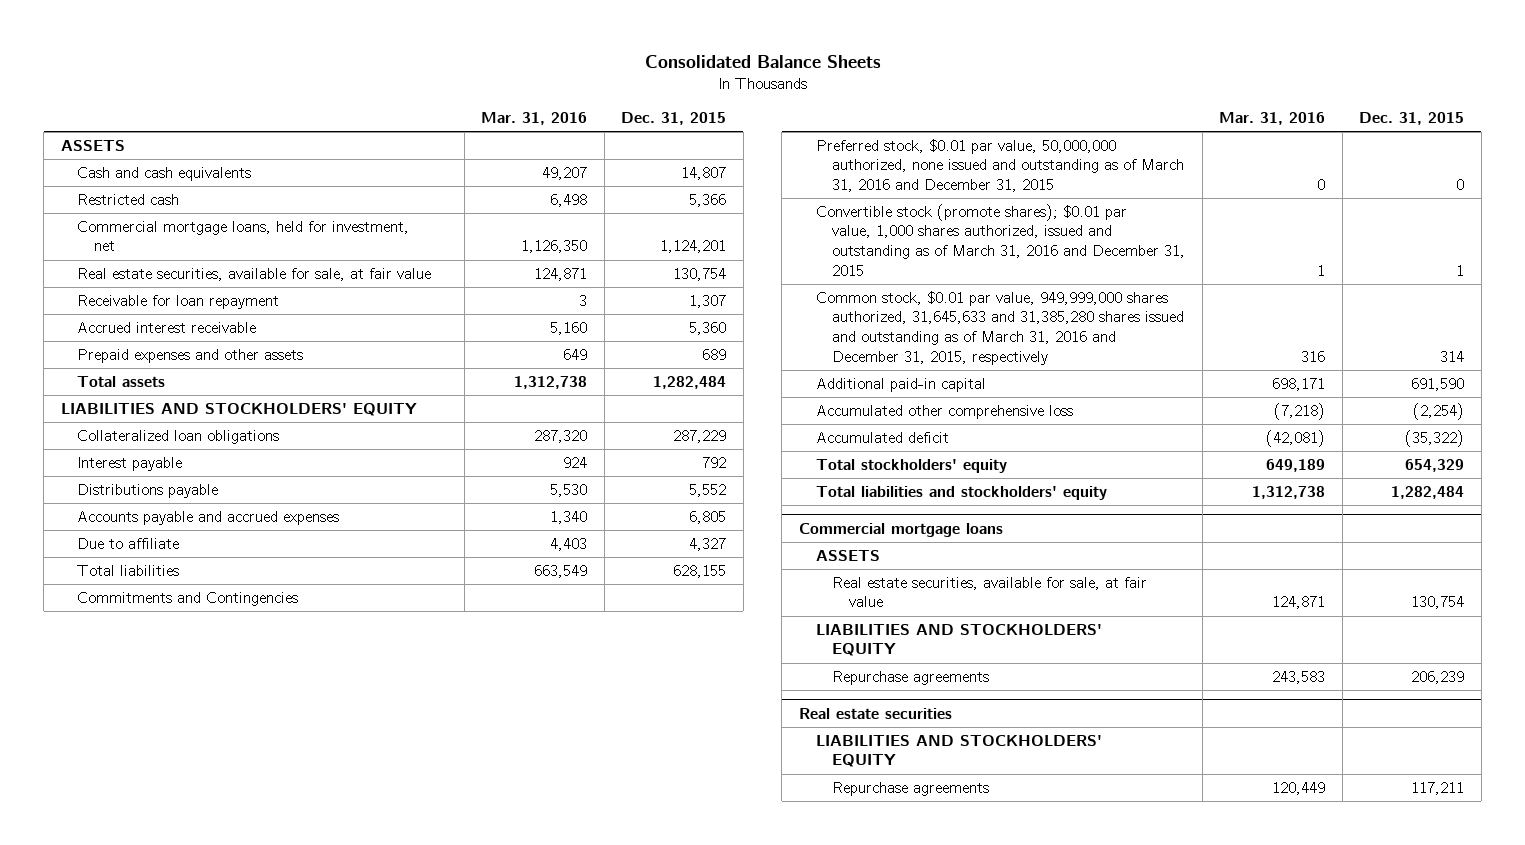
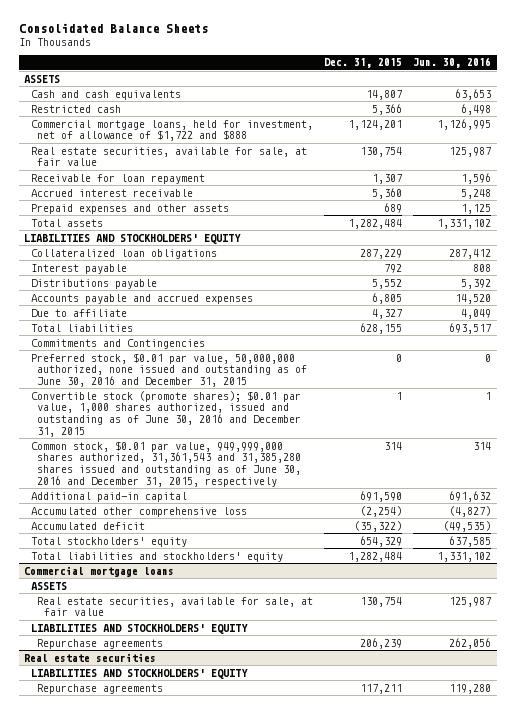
- | Mar. 31, 2016 | Dec. 31, 2015
+ | Dec. 31, 2015 | Jun. 30, 2016
- Commercial mortgage loans, held for investment, net | 1,126,350 | 1,124,201
+ Commercial mortgage loans, held for investment, net of allowance of $1,722 and $888 | 1,124,201 | 1,126,995
- Preferred stock, $0.01 par value, 50,000,000 authorized, none issued and outstanding as of March 31, 2016 and December 31, 2015 | 0 | 0
- Convertible stock (promote shares); $0.01 par value, 1,000 shares authorized, issued and outstanding as of March 31, 2016 and December 31, 2015 | 1 | 1
- Common stock, $0.01 par value, 949,999,000 shares authorized, 31,645,633 and 31,385,280 shares issued and outstanding as of March 31, 2016 and December 31, 2015, respectively | 316 | 314
+ Preferred stock, $0.01 par value, 50,000,000 authorized, none issued and outstanding as of June 30, 2016 and December 31, 2015 | 0 | 0
+ Convertible stock (promote shares); $0.01 par value, 1,000 shares authorized, issued and outstanding as of June 30, 2016 and December 31, 2015 | 1 | 1
+ Common stock, $0.01 par value, 949,999,000 shares authorized, 31,361,543 and 31,385,280 shares issued and outstanding as of June 30, 2016 and December 31, 2015, respectively | 314 | 314

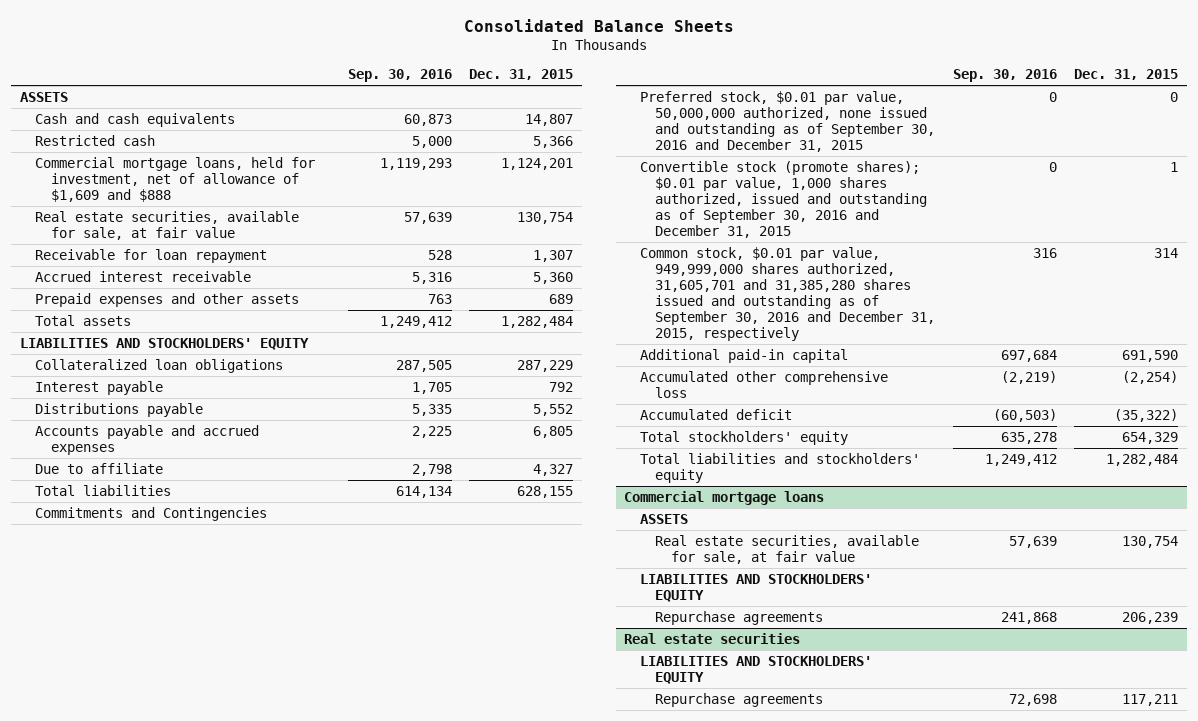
- | Dec. 31, 2015 | Jun. 30, 2016
+ | Sep. 30, 2016 | Dec. 31, 2015
- Commercial mortgage loans, held for investment, net of allowance of $1,722 and $888 | 1,124,201 | 1,126,995
+ Commercial mortgage loans, held for investment, net of allowance of $1,609 and $888 | 1,119,293 | 1,124,201
- Preferred stock, $0.01 par value, 50,000,000 authorized, none issued and outstanding as of June 30, 2016 and December 31, 2015 | 0 | 0
- Convertible stock (promote shares); $0.01 par value, 1,000 shares authorized, issued and outstanding as of June 30, 2016 and December 31, 2015 | 1 | 1
- Common stock, $0.01 par value, 949,999,000 shares authorized, 31,361,543 and 31,385,280 shares issued and outstanding as of June 30, 2016 and December 31, 2015, respectively | 314 | 314
+ Preferred stock, $0.01 par value, 50,000,000 authorized, none issued and outstanding as of September 30, 2016 and December 31, 2015 | 0 | 0
+ Convertible stock (promote shares); $0.01 par value, 1,000 shares authorized, issued and outstanding as of September 30, 2016 and December 31, 2015 | 0 | 1
+ Common stock, $0.01 par value, 949,999,000 shares authorized, 31,605,701 and 31,385,280 shares issued and outstanding as of September 30, 2016 and December 31, 2015, respectively | 316 | 314

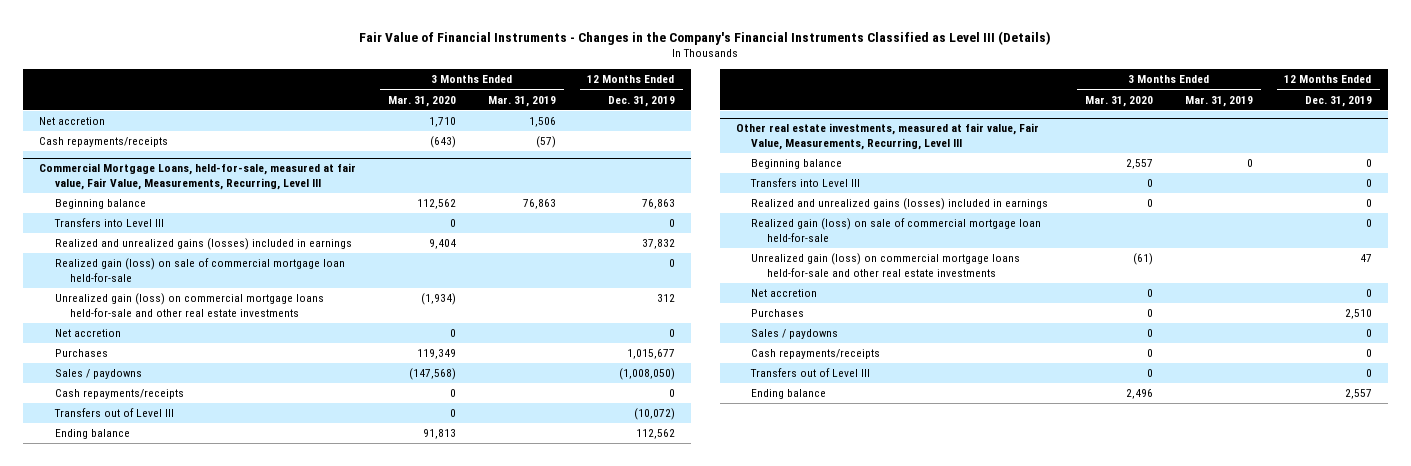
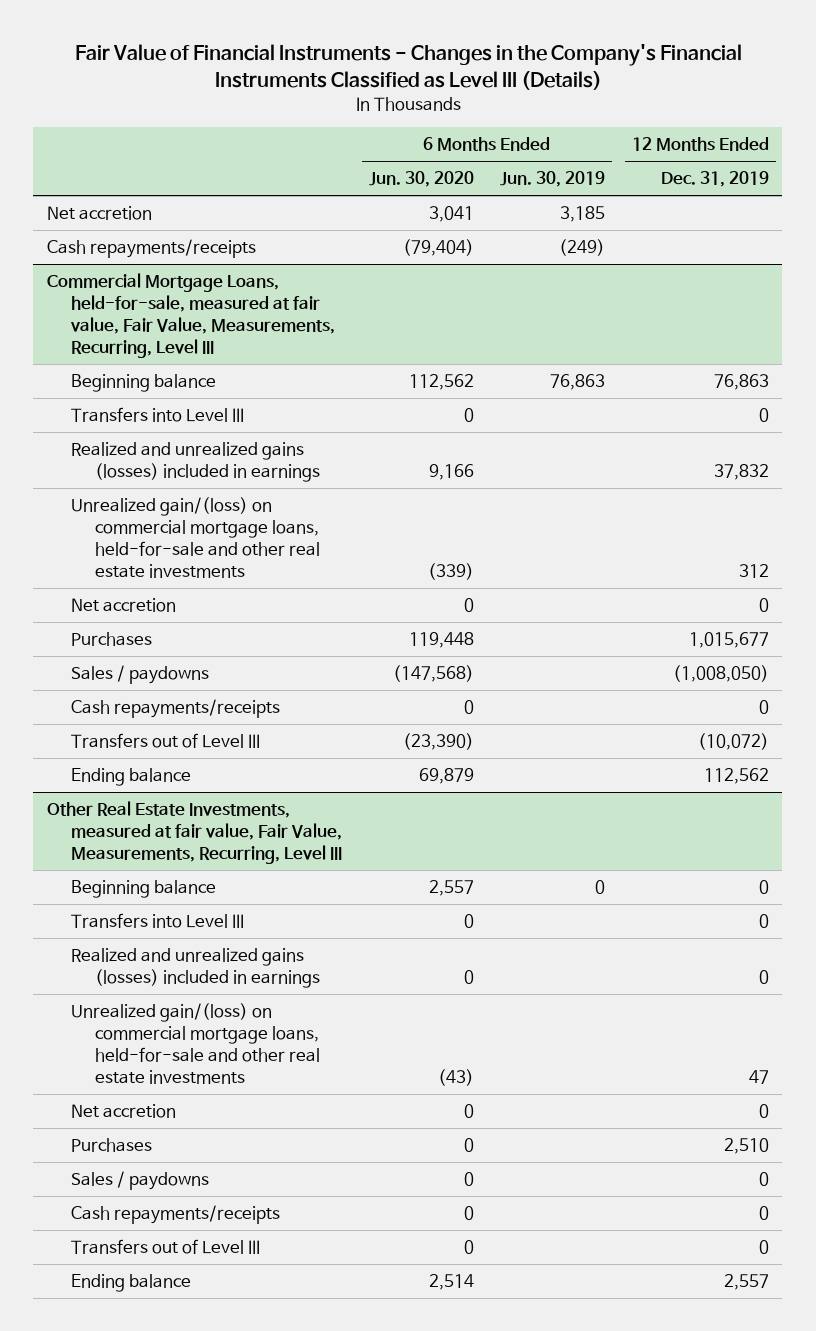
- | 3 Months Ended Mar. 31, 2020 | 3 Months Ended Mar. 31, 2019 | 12 Months Ended Dec. 31, 2019
+ | 6 Months Ended Jun. 30, 2020 | 6 Months Ended Jun. 30, 2019 | 12 Months Ended Dec. 31, 2019
@ Commercial Mortgage Loans, held-for-sale, measured at fair value, Fair Value, Measurements, Recurring, Level III
- Realized gain (loss) on sale of commercial mortgage loan held-for-sale | | | 0
- Unrealized gain (loss) on commercial mortgage loans held-for-sale and other real estate investments | (1,934) | | 312
+ Unrealized gain/(loss) on commercial mortgage loans, held-for-sale and other real estate investments | (339) | | 312
- Other real estate investments, measured at fair value, Fair Value, Measurements, Recurring, Level III
+ Other Real Estate Investments, measured at fair value, Fair Value, Measurements, Recurring, Level III
- Realized gain (loss) on sale of commercial mortgage loan held-for-sale | | | 0
- Unrealized gain (loss) on commercial mortgage loans held-for-sale and other real estate investments | (61) | | 47
+ Unrealized gain/(loss) on commercial mortgage loans, held-for-sale and other real estate investments | (43) | | 47

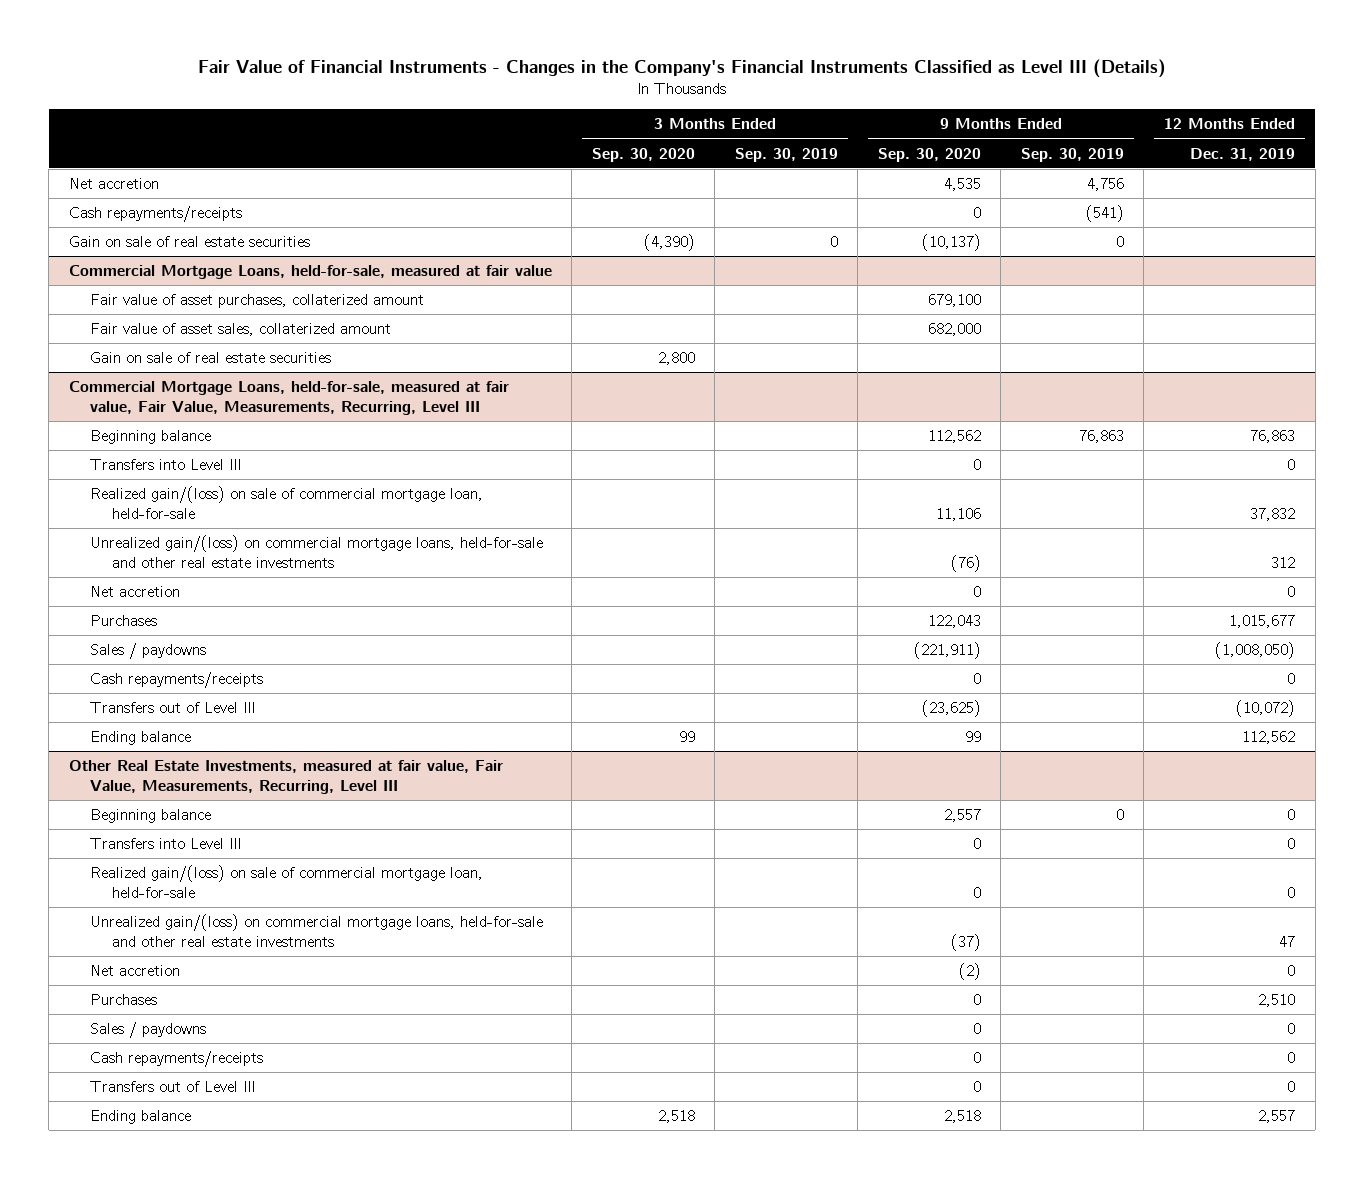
- | 6 Months Ended Jun. 30, 2020 | 6 Months Ended Jun. 30, 2019 | 12 Months Ended Dec. 31, 2019
+ | 3 Months Ended Sep. 30, 2020 | 3 Months Ended Sep. 30, 2019 | 9 Months Ended Sep. 30, 2020 | 9 Months Ended Sep. 30, 2019 | 12 Months Ended Dec. 31, 2019
+ Gain on sale of real estate securities | (4,390) | 0 | (10,137) | 0 |
+ Commercial Mortgage Loans, held-for-sale, measured at fair value
+ Fair value of asset purchases, collaterized amount | | | 679,100 | |
+ Fair value of asset sales, collaterized amount | | | 682,000 | |
+ Gain on sale of real estate securities | 2,800 | | | |
@ Commercial Mortgage Loans, held-for-sale, measured at fair value, Fair Value, Measurements, Recurring, Level III
- Realized and unrealized gains (losses) included in earnings | 9,166 | | 37,832
+ Realized gain/(loss) on sale of commercial mortgage loan, held-for-sale | | | 11,106 | | 37,832
@ Other Real Estate Investments, measured at fair value, Fair Value, Measurements, Recurring, Level III
- Realized and unrealized gains (losses) included in earnings | 0 | | 0
+ Realized gain/(loss) on sale of commercial mortgage loan, held-for-sale | | | 0 | | 0

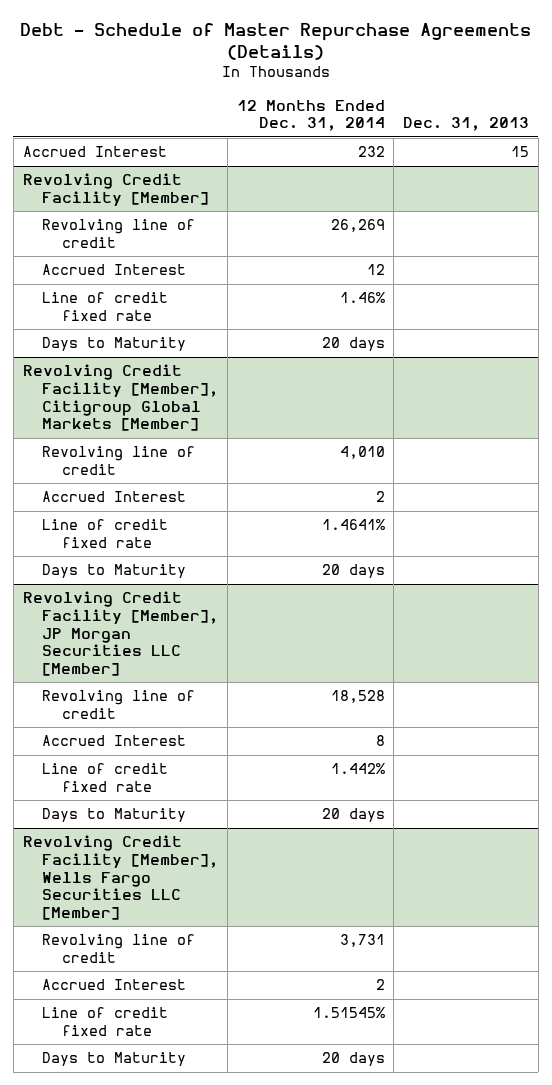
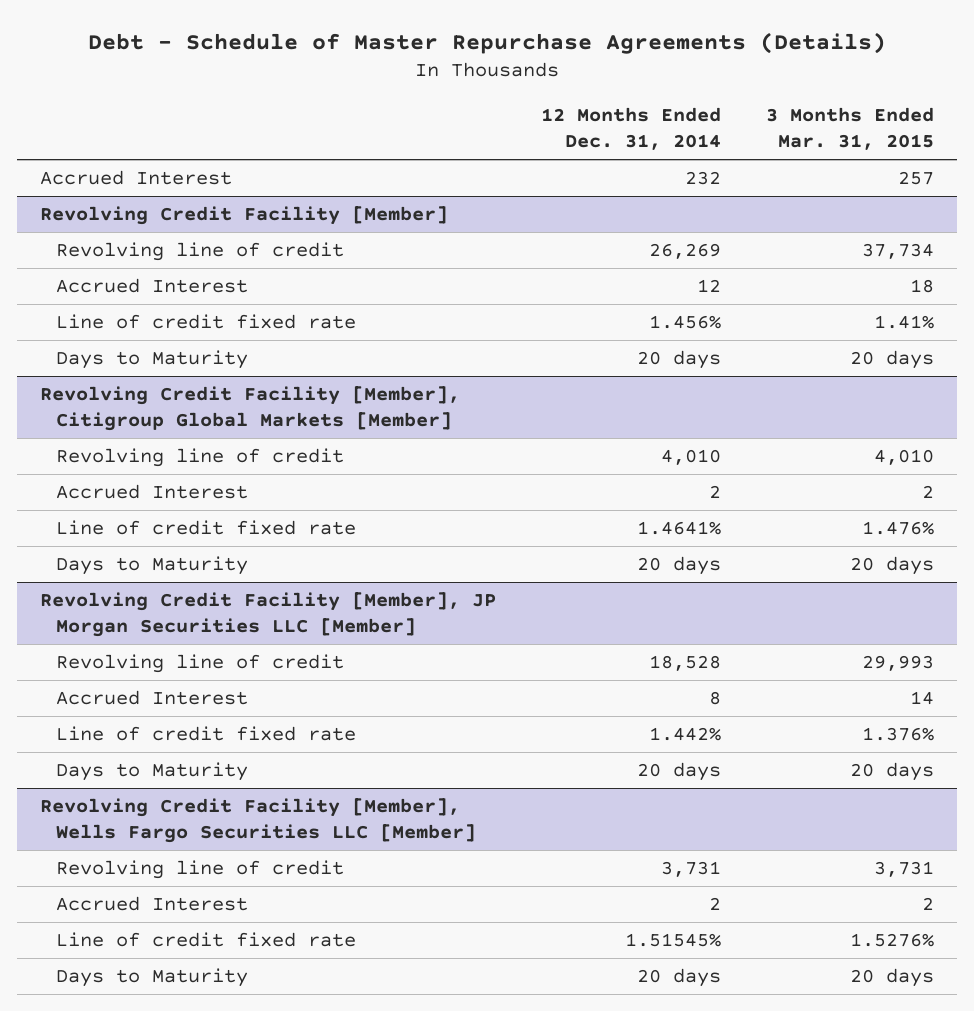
- | 12 Months Ended Dec. 31, 2014 | Dec. 31, 2013
+ | 12 Months Ended Dec. 31, 2014 | 3 Months Ended Mar. 31, 2015
@ Revolving Credit Facility [Member]
- Line of credit fixed rate | 1.46% |
+ Line of credit fixed rate | 1.456% | 1.41%

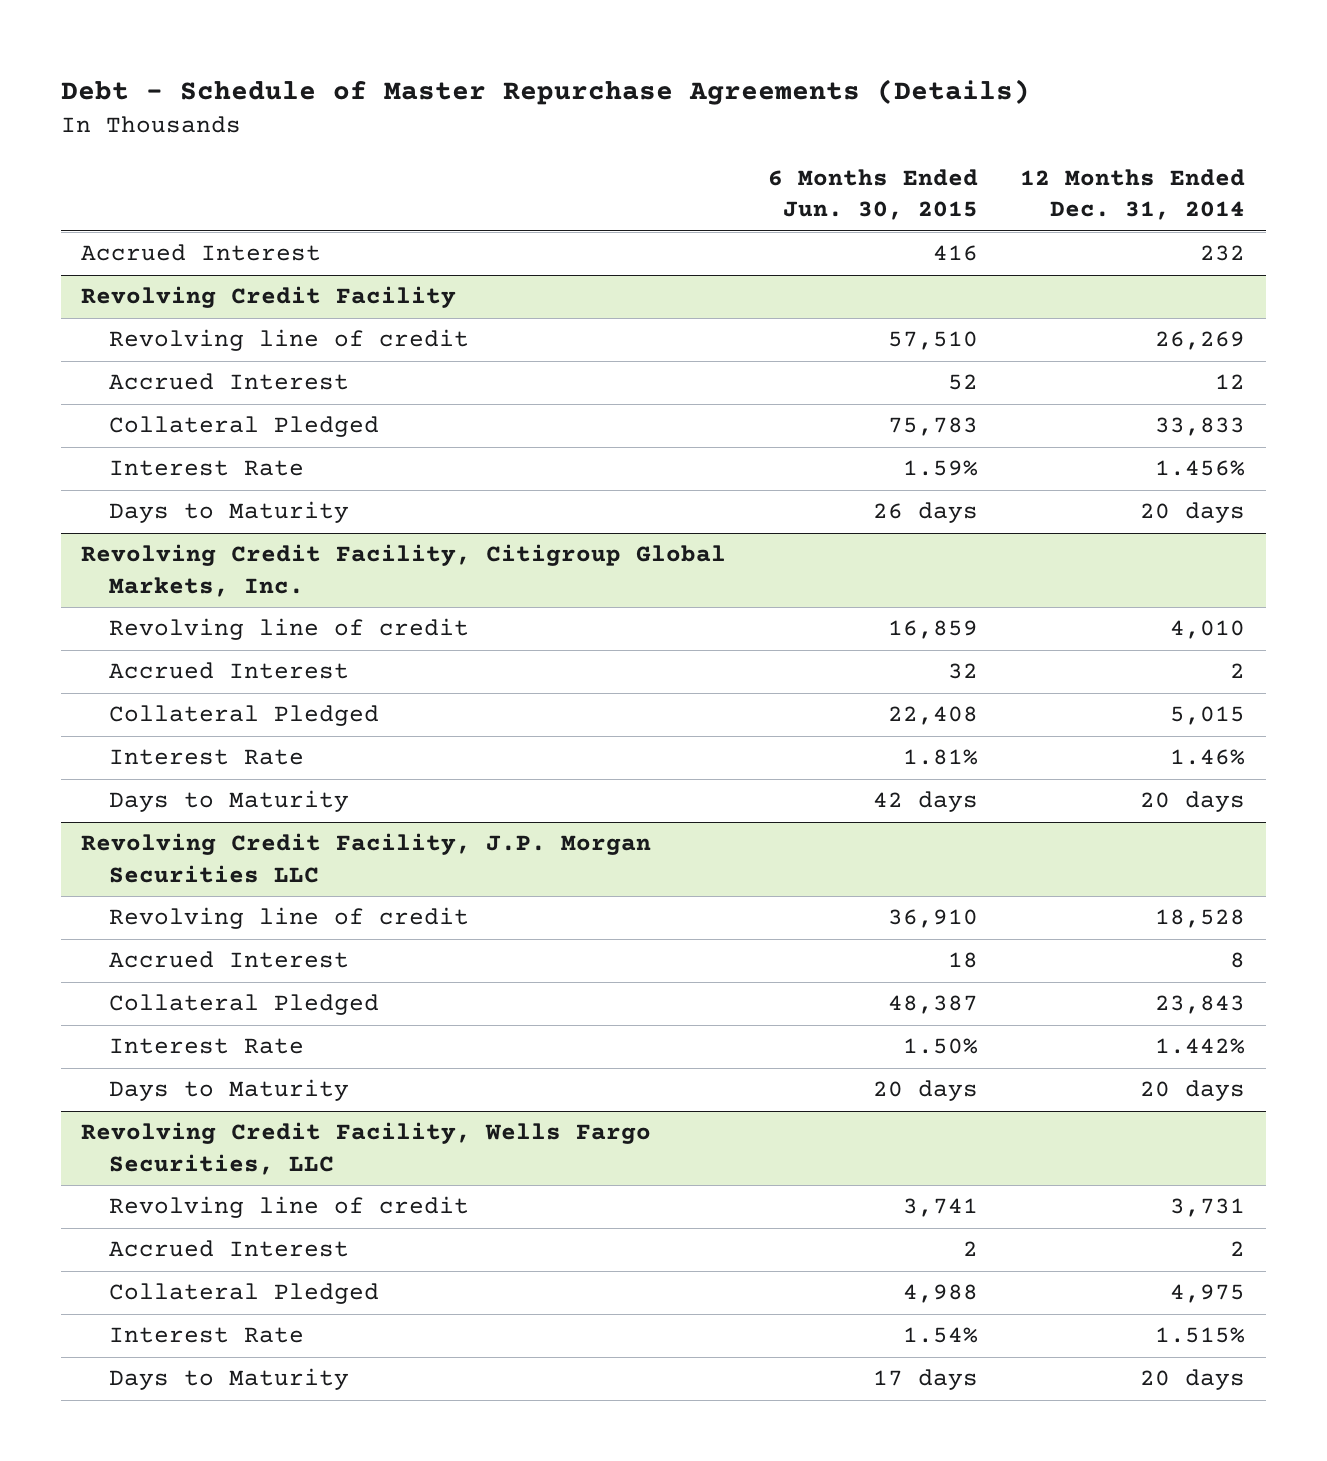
- | 12 Months Ended Dec. 31, 2014 | 3 Months Ended Mar. 31, 2015
+ | 6 Months Ended Jun. 30, 2015 | 12 Months Ended Dec. 31, 2014
- Revolving Credit Facility [Member]
+ Revolving Credit Facility
- Line of credit fixed rate | 1.456% | 1.41%
+ Collateral Pledged | 75,783 | 33,833
+ Interest Rate | 1.59% | 1.456%
- Revolving Credit Facility [Member], Citigroup Global Markets [Member]
+ Revolving Credit Facility, Citigroup Global Markets, Inc.
- Line of credit fixed rate | 1.4641% | 1.476%
+ Collateral Pledged | 22,408 | 5,015
+ Interest Rate | 1.81% | 1.46%
- Revolving Credit Facility [Member], JP Morgan Securities LLC [Member]
+ Revolving Credit Facility, J.P. Morgan Securities LLC
- Line of credit fixed rate | 1.442% | 1.376%
+ Collateral Pledged | 48,387 | 23,843
+ Interest Rate | 1.50% | 1.442%
- Revolving Credit Facility [Member], Wells Fargo Securities LLC [Member]
+ Revolving Credit Facility, Wells Fargo Securities, LLC
- Line of credit fixed rate | 1.51545% | 1.5276%
+ Collateral Pledged | 4,988 | 4,975
+ Interest Rate | 1.54% | 1.515%

